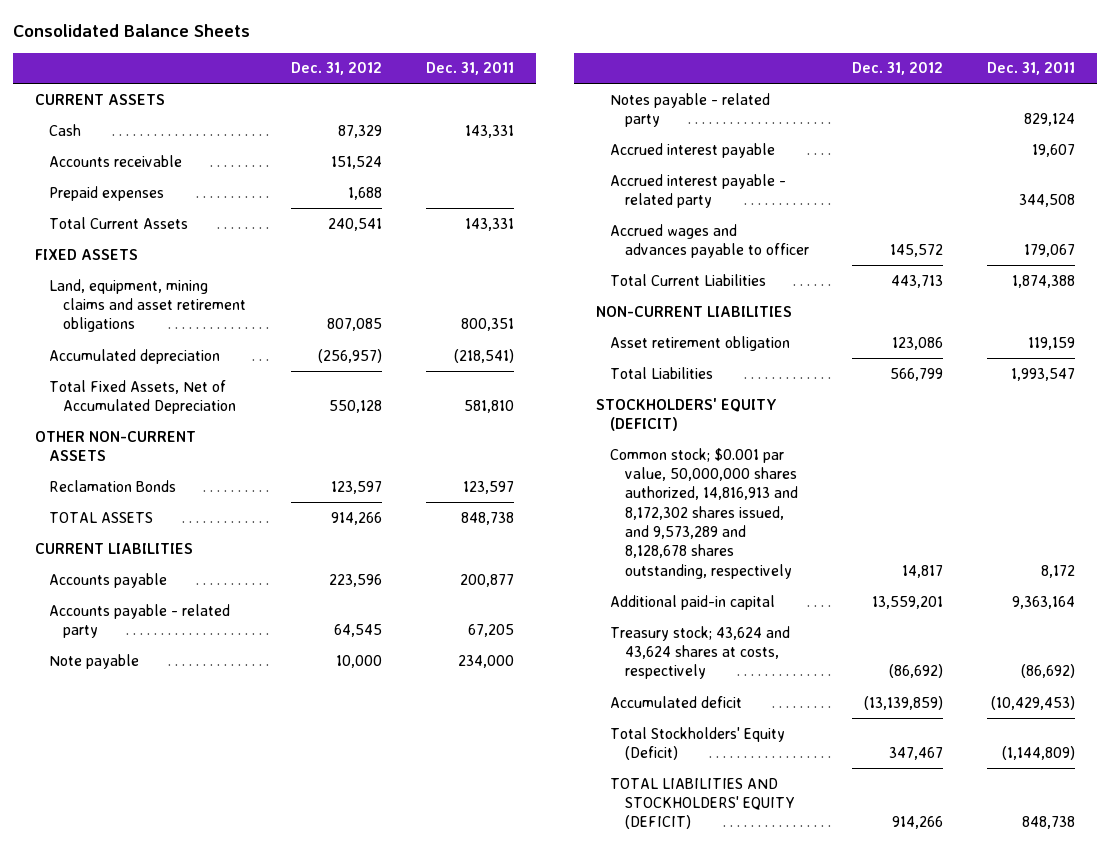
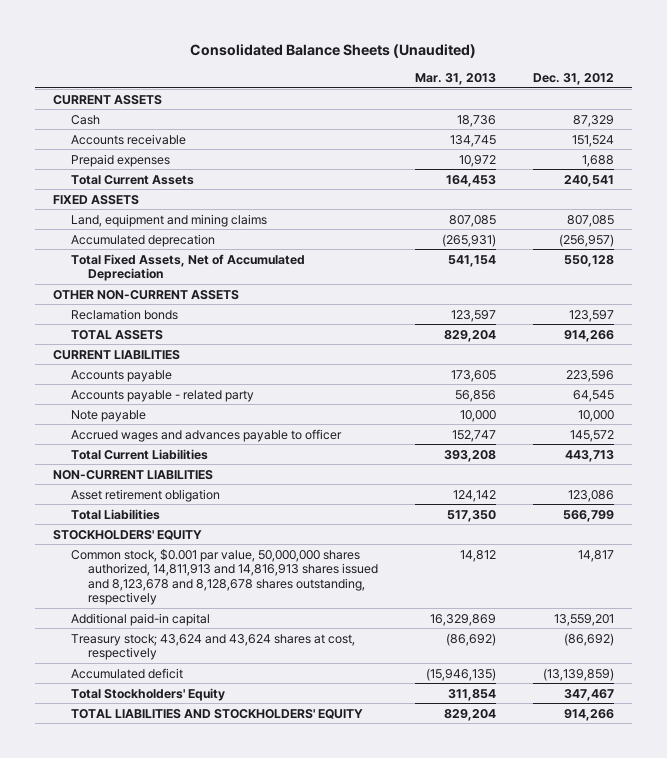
- Consolidated Balance Sheets
+ Consolidated Balance Sheets (Unaudited)
- | Dec. 31, 2012 | Dec. 31, 2011
+ | Mar. 31, 2013 | Dec. 31, 2012
- Land, equipment, mining claims and asset retirement obligations | 807,085 | 800,351
- Accumulated depreciation | (256,957) | (218,541)
+ Land, equipment and mining claims | 807,085 | 807,085
+ Accumulated deprecation | (265,931) | (256,957)
- Reclamation Bonds | 123,597 | 123,597
+ Reclamation bonds | 123,597 | 123,597
- Notes payable - related party | | 829,124
- Accrued interest payable | | 19,607
- Accrued interest payable - related party | | 344,508
- STOCKHOLDERS' EQUITY (DEFICIT)
- Common stock; $0.001 par value, 50,000,000 shares authorized, 14,816,913 and 8,172,302 shares issued, and 9,573,289 and 8,128,678 shares outstanding, respectively | 14,817 | 8,172
+ STOCKHOLDERS' EQUITY
+ Common stock, $0.001 par value, 50,000,000 shares authorized, 14,811,913 and 14,816,913 shares issued and 8,123,678 and 8,128,678 shares outstanding, respectively | 14,812 | 14,817
- Treasury stock; 43,624 and 43,624 shares at costs, respectively | (86,692) | (86,692)
+ Treasury stock; 43,624 and 43,624 shares at cost, respectively | (86,692) | (86,692)
- Total Stockholders' Equity (Deficit) | 347,467 | (1,144,809)
- TOTAL LIABILITIES AND STOCKHOLDERS' EQUITY (DEFICIT) | 914,266 | 848,738
+ Total Stockholders' Equity | 311,854 | 347,467
+ TOTAL LIABILITIES AND STOCKHOLDERS' EQUITY | 829,204 | 914,266

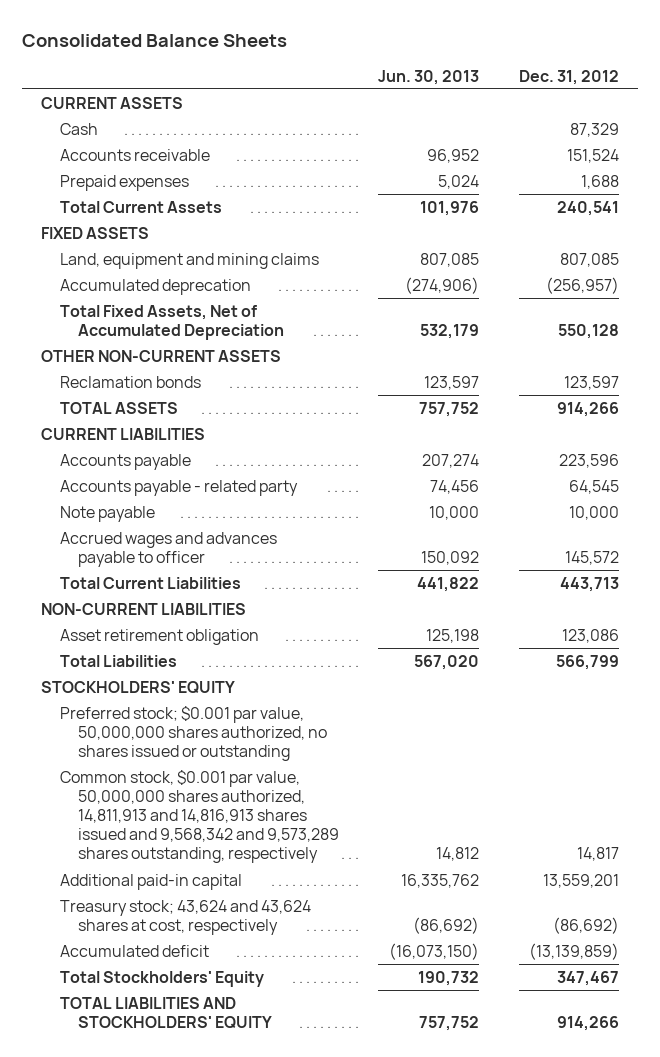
- Consolidated Balance Sheets (Unaudited)
+ Consolidated Balance Sheets
- | Mar. 31, 2013 | Dec. 31, 2012
+ | Jun. 30, 2013 | Dec. 31, 2012
- Common stock, $0.001 par value, 50,000,000 shares authorized, 14,811,913 and 14,816,913 shares issued and 8,123,678 and 8,128,678 shares outstanding, respectively | 14,812 | 14,817
+ Preferred stock; $0.001 par value, 50,000,000 shares authorized, no shares issued or outstanding
+ Common stock, $0.001 par value, 50,000,000 shares authorized, 14,811,913 and 14,816,913 shares issued and 9,568,342 and 9,573,289 shares outstanding, respectively | 14,812 | 14,817

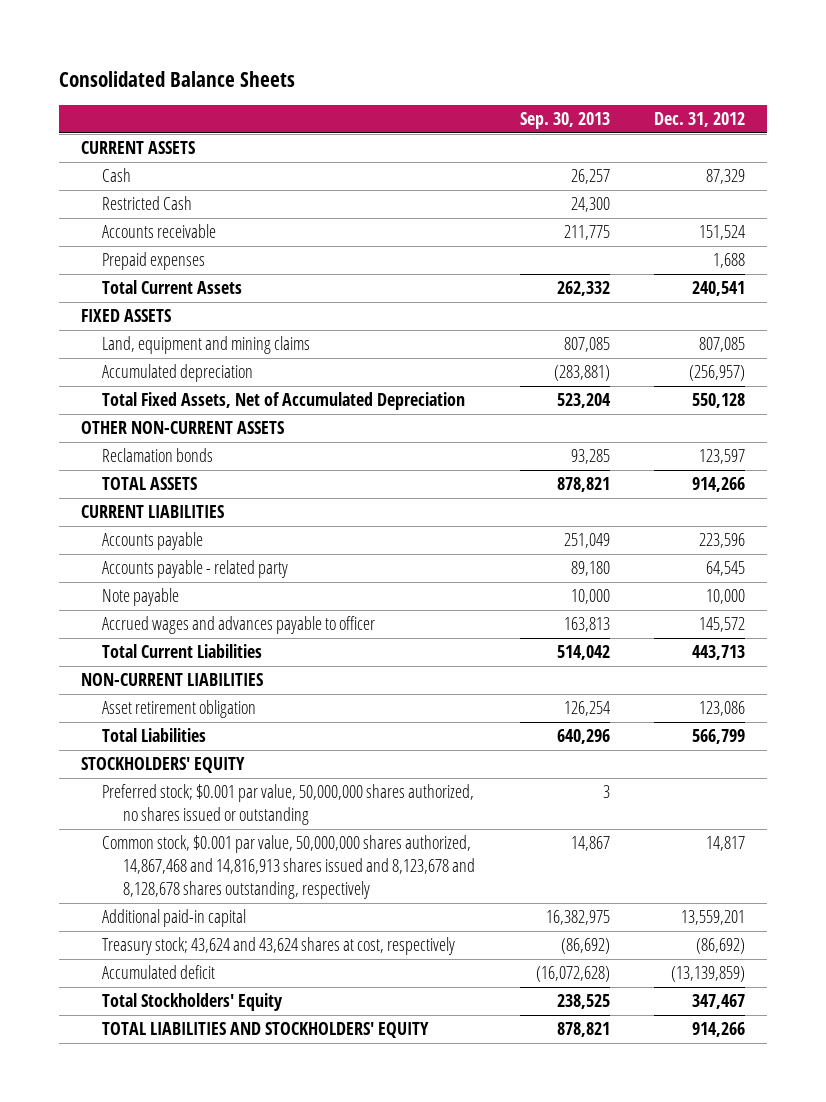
- | Jun. 30, 2013 | Dec. 31, 2012
+ | Sep. 30, 2013 | Dec. 31, 2012
+ Restricted Cash | 24,300 |
- Accumulated deprecation | (274,906) | (256,957)
+ Accumulated depreciation | (283,881) | (256,957)
- Common stock, $0.001 par value, 50,000,000 shares authorized, 14,811,913 and 14,816,913 shares issued and 9,568,342 and 9,573,289 shares outstanding, respectively | 14,812 | 14,817
+ Common stock, $0.001 par value, 50,000,000 shares authorized, 14,867,468 and 14,816,913 shares issued and 8,123,678 and 8,128,678 shares outstanding, respectively | 14,867 | 14,817

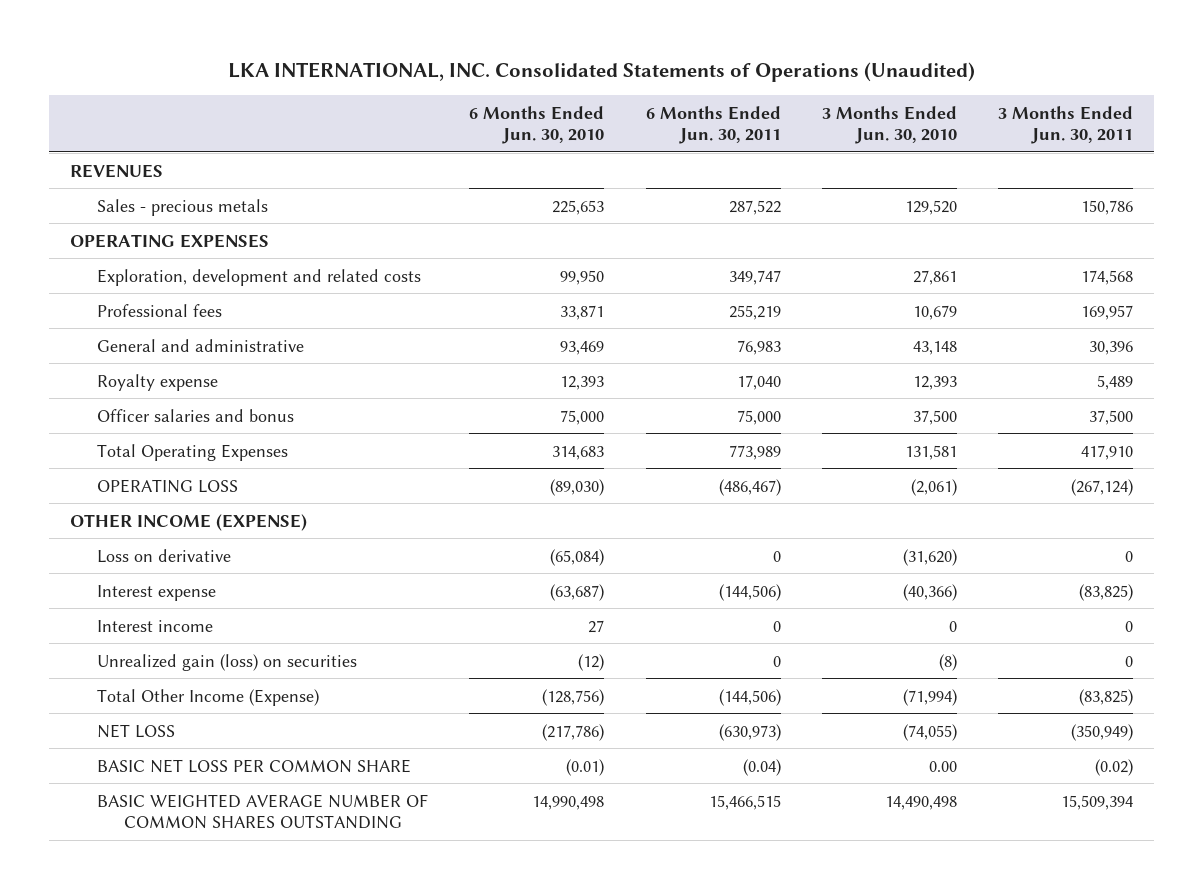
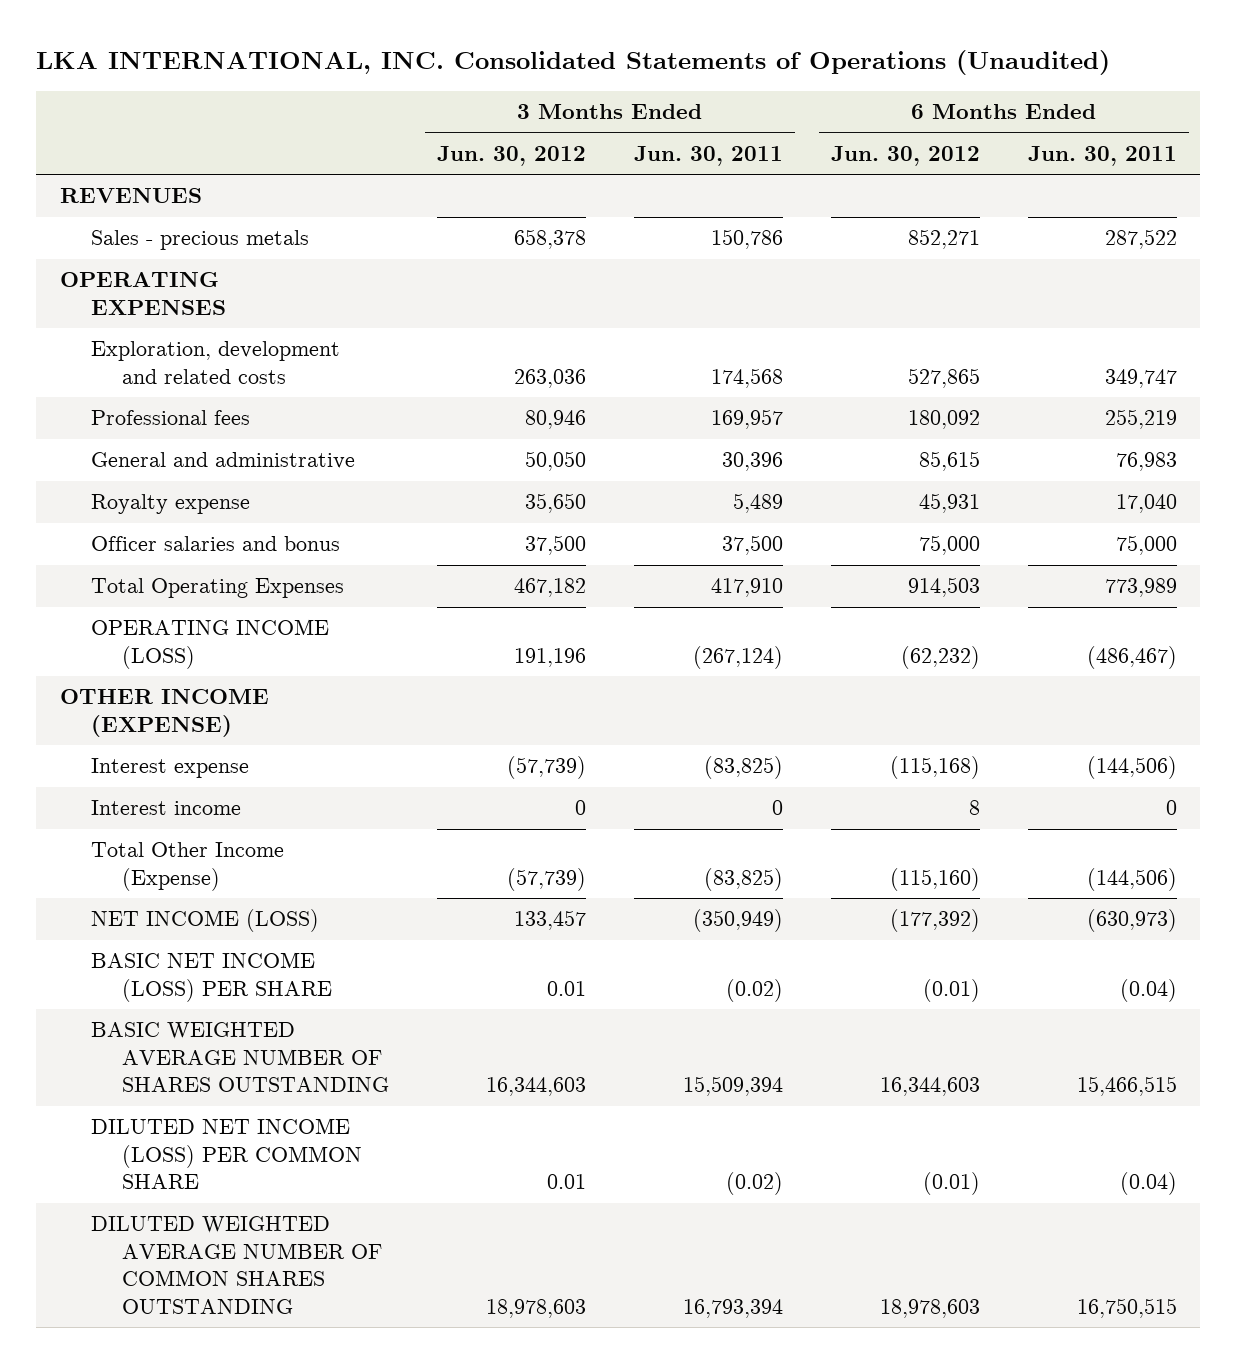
- | 6 Months Ended Jun. 30, 2010 | 6 Months Ended Jun. 30, 2011 | 3 Months Ended Jun. 30, 2010 | 3 Months Ended Jun. 30, 2011
+ | 3 Months Ended Jun. 30, 2012 | 3 Months Ended Jun. 30, 2011 | 6 Months Ended Jun. 30, 2012 | 6 Months Ended Jun. 30, 2011
- OPERATING LOSS | (89,030) | (486,467) | (2,061) | (267,124)
+ OPERATING INCOME (LOSS) | 191,196 | (267,124) | (62,232) | (486,467)
- Loss on derivative | (65,084) | 0 | (31,620) | 0
- Unrealized gain (loss) on securities | (12) | 0 | (8) | 0
- NET LOSS | (217,786) | (630,973) | (74,055) | (350,949)
- BASIC NET LOSS PER COMMON SHARE | (0.01) | (0.04) | 0.00 | (0.02)
- BASIC WEIGHTED AVERAGE NUMBER OF COMMON SHARES OUTSTANDING | 14,990,498 | 15,466,515 | 14,490,498 | 15,509,394
+ NET INCOME (LOSS) | 133,457 | (350,949) | (177,392) | (630,973)
+ BASIC NET INCOME (LOSS) PER SHARE | 0.01 | (0.02) | (0.01) | (0.04)
+ BASIC WEIGHTED AVERAGE NUMBER OF SHARES OUTSTANDING | 16,344,603 | 15,509,394 | 16,344,603 | 15,466,515
+ DILUTED NET INCOME (LOSS) PER COMMON SHARE | 0.01 | (0.02) | (0.01) | (0.04)
+ DILUTED WEIGHTED AVERAGE NUMBER OF COMMON SHARES OUTSTANDING | 18,978,603 | 16,793,394 | 18,978,603 | 16,750,515

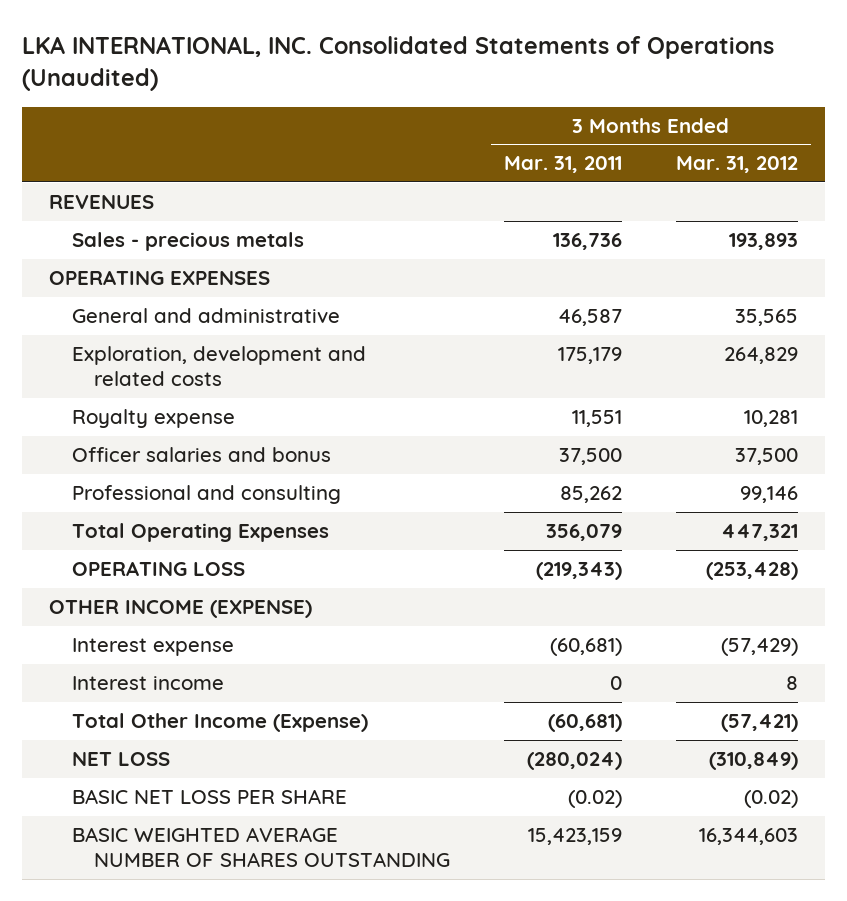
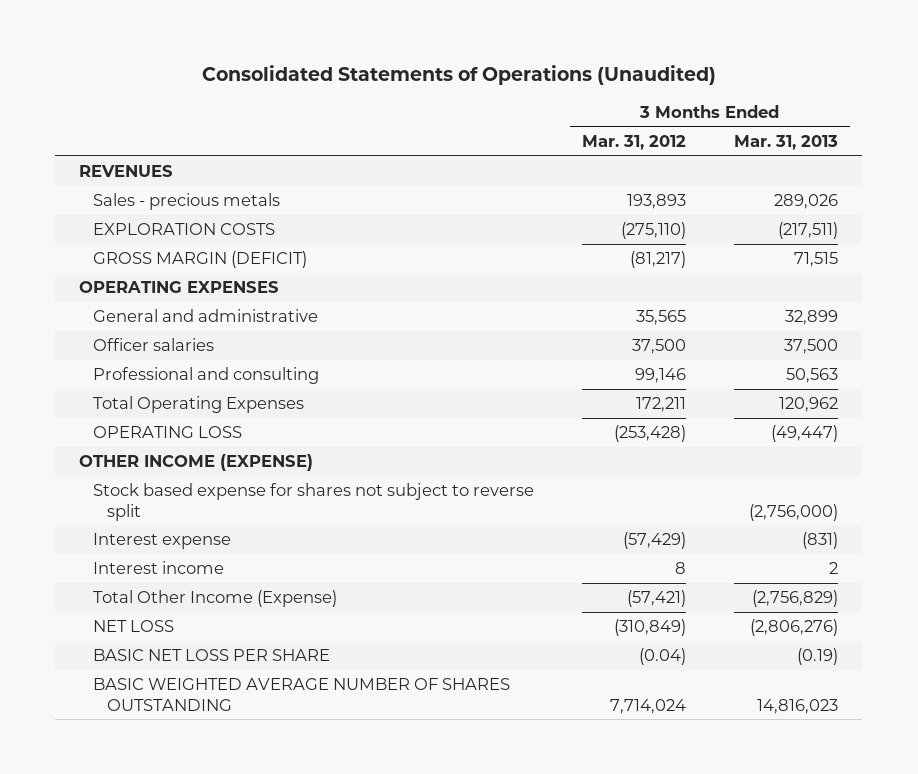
- LKA INTERNATIONAL, INC. Consolidated Statements of Operations (Unaudited)
+ Consolidated Statements of Operations (Unaudited)
- | 3 Months Ended Mar. 31, 2011 | 3 Months Ended Mar. 31, 2012
+ | 3 Months Ended Mar. 31, 2012 | 3 Months Ended Mar. 31, 2013
+ EXPLORATION COSTS | (275,110) | (217,511)
+ GROSS MARGIN (DEFICIT) | (81,217) | 71,515
- Exploration, development and related costs | 175,179 | 264,829
- Royalty expense | 11,551 | 10,281
- Officer salaries and bonus | 37,500 | 37,500
+ Officer salaries | 37,500 | 37,500
- Total Operating Expenses | 356,079 | 447,321
+ Total Operating Expenses | 172,211 | 120,962
+ Stock based expense for shares not subject to reverse split | | (2,756,000)
- BASIC NET LOSS PER SHARE | (0.02) | (0.02)
- BASIC WEIGHTED AVERAGE NUMBER OF SHARES OUTSTANDING | 15,423,159 | 16,344,603
+ BASIC NET LOSS PER SHARE | (0.04) | (0.19)
+ BASIC WEIGHTED AVERAGE NUMBER OF SHARES OUTSTANDING | 7,714,024 | 14,816,023

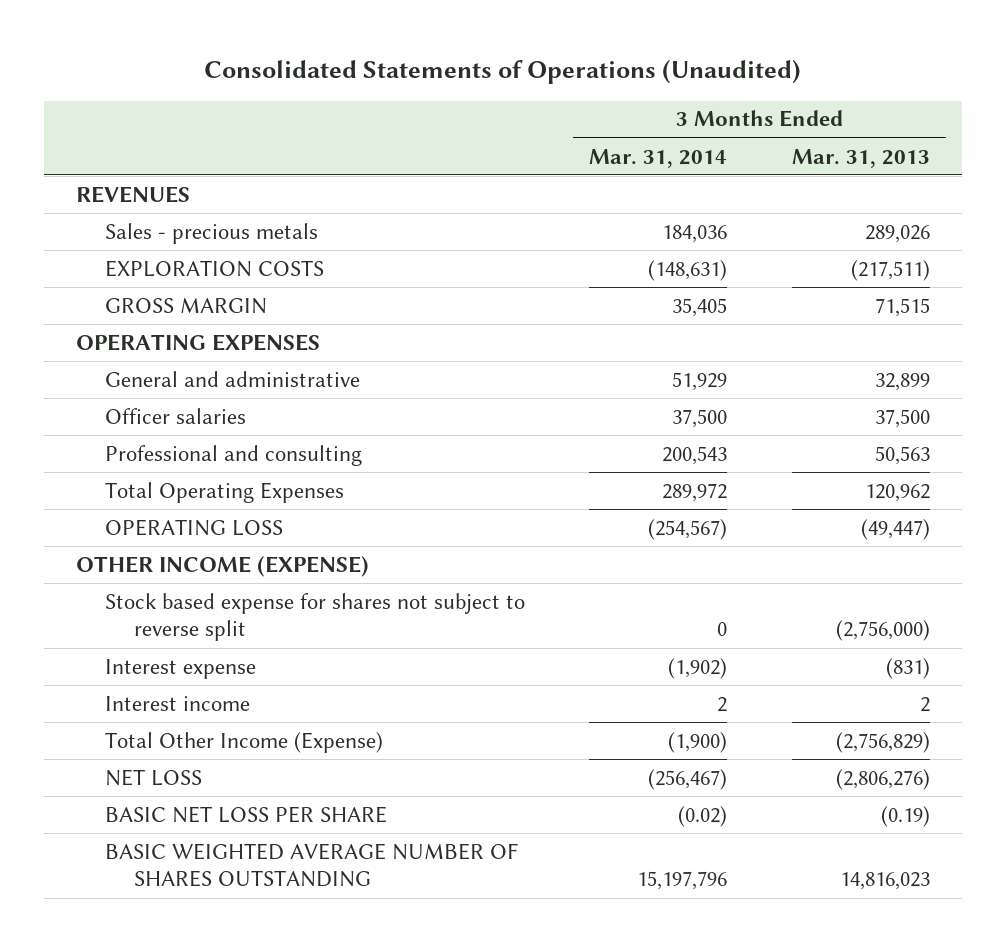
- | 3 Months Ended Mar. 31, 2012 | 3 Months Ended Mar. 31, 2013
+ | 3 Months Ended Mar. 31, 2014 | 3 Months Ended Mar. 31, 2013
- GROSS MARGIN (DEFICIT) | (81,217) | 71,515
+ GROSS MARGIN | 35,405 | 71,515

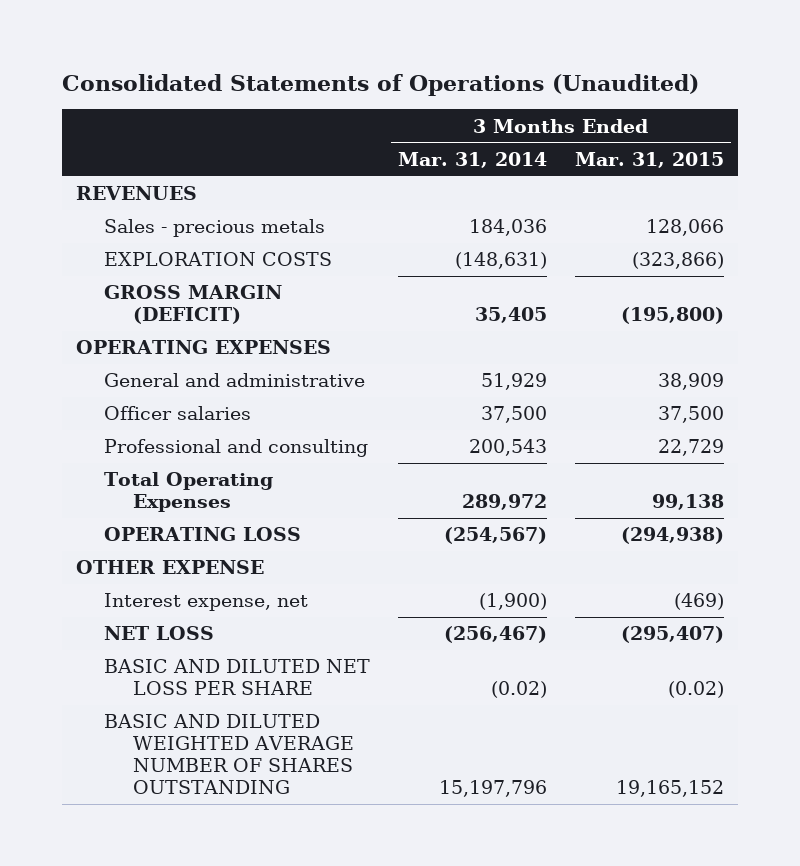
- | 3 Months Ended Mar. 31, 2014 | 3 Months Ended Mar. 31, 2013
+ | 3 Months Ended Mar. 31, 2014 | 3 Months Ended Mar. 31, 2015
- GROSS MARGIN | 35,405 | 71,515
+ GROSS MARGIN (DEFICIT) | 35,405 | (195,800)
- OTHER INCOME (EXPENSE)
- Stock based expense for shares not subject to reverse split | 0 | (2,756,000)
- Interest expense | (1,902) | (831)
- Interest income | 2 | 2
- Total Other Income (Expense) | (1,900) | (2,756,829)
+ OTHER EXPENSE
+ Interest expense, net | (1,900) | (469)
- BASIC NET LOSS PER SHARE | (0.02) | (0.19)
- BASIC WEIGHTED AVERAGE NUMBER OF SHARES OUTSTANDING | 15,197,796 | 14,816,023
+ BASIC AND DILUTED NET LOSS PER SHARE | (0.02) | (0.02)
+ BASIC AND DILUTED WEIGHTED AVERAGE NUMBER OF SHARES OUTSTANDING | 15,197,796 | 19,165,152

